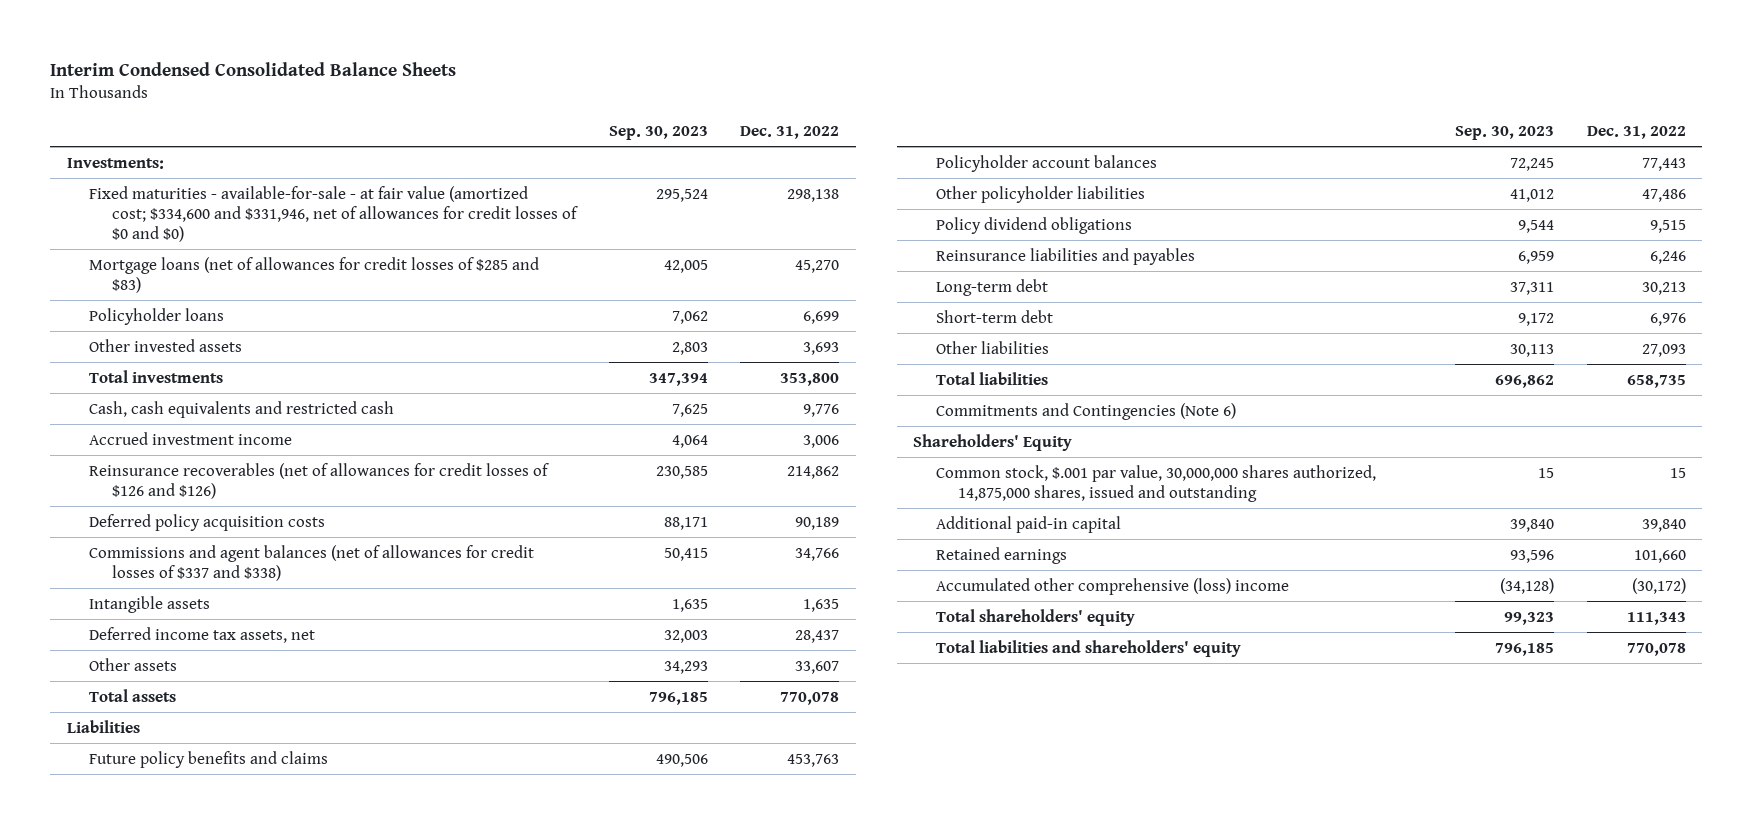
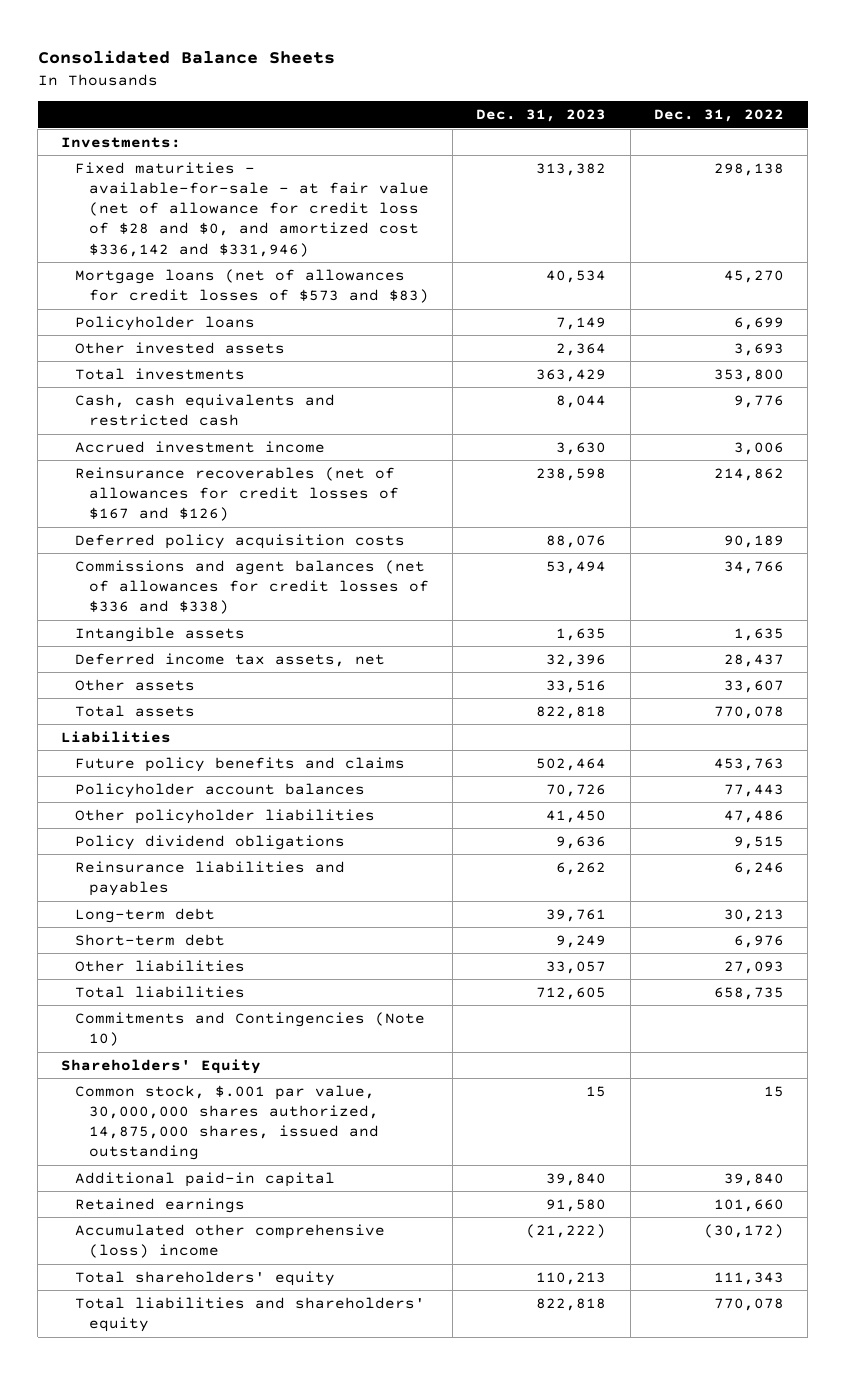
- Interim Condensed Consolidated Balance Sheets
+ Consolidated Balance Sheets
- | Sep. 30, 2023 | Dec. 31, 2022
+ | Dec. 31, 2023 | Dec. 31, 2022
- Fixed maturities - available-for-sale - at fair value (amortized cost; $334,600 and $331,946, net of allowances for credit losses of $0 and $0) | 295,524 | 298,138
- Mortgage loans (net of allowances for credit losses of $285 and $83) | 42,005 | 45,270
+ Fixed maturities - available-for-sale - at fair value (net of allowance for credit loss of $28 and $0, and amortized cost $336,142 and $331,946) | 313,382 | 298,138
+ Mortgage loans (net of allowances for credit losses of $573 and $83) | 40,534 | 45,270
- Reinsurance recoverables (net of allowances for credit losses of $126 and $126) | 230,585 | 214,862
+ Reinsurance recoverables (net of allowances for credit losses of $167 and $126) | 238,598 | 214,862
- Commissions and agent balances (net of allowances for credit losses of $337 and $338) | 50,415 | 34,766
+ Commissions and agent balances (net of allowances for credit losses of $336 and $338) | 53,494 | 34,766
- Commitments and Contingencies (Note 6)
+ Commitments and Contingencies (Note 10)

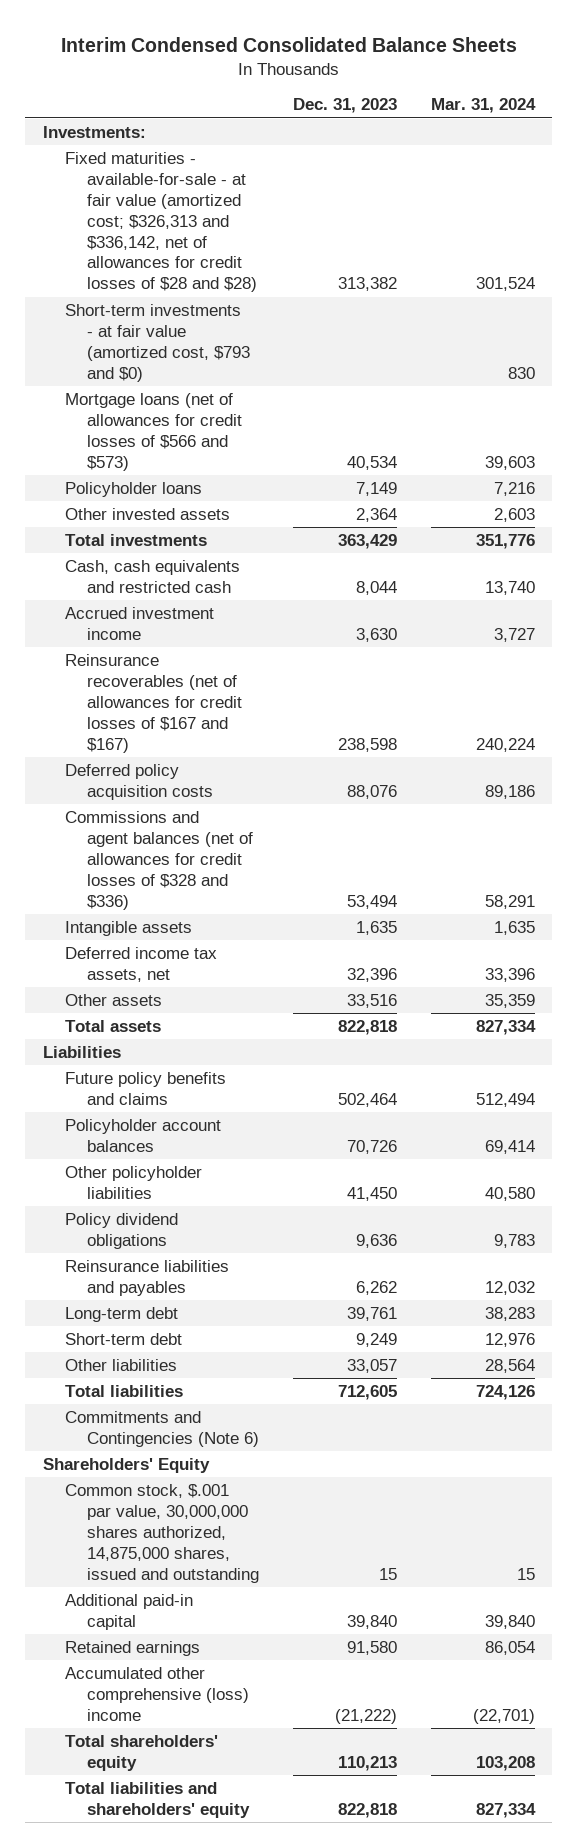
- Consolidated Balance Sheets
+ Interim Condensed Consolidated Balance Sheets
- | Dec. 31, 2023 | Dec. 31, 2022
+ | Dec. 31, 2023 | Mar. 31, 2024
- Fixed maturities - available-for-sale - at fair value (net of allowance for credit loss of $28 and $0, and amortized cost $336,142 and $331,946) | 313,382 | 298,138
- Mortgage loans (net of allowances for credit losses of $573 and $83) | 40,534 | 45,270
+ Fixed maturities - available-for-sale - at fair value (amortized cost; $326,313 and $336,142, net of allowances for credit losses of $28 and $28) | 313,382 | 301,524
+ Short-term investments - at fair value (amortized cost, $793 and $0) | | 830
+ Mortgage loans (net of allowances for credit losses of $566 and $573) | 40,534 | 39,603
- Reinsurance recoverables (net of allowances for credit losses of $167 and $126) | 238,598 | 214,862
+ Reinsurance recoverables (net of allowances for credit losses of $167 and $167) | 238,598 | 240,224
- Commissions and agent balances (net of allowances for credit losses of $336 and $338) | 53,494 | 34,766
+ Commissions and agent balances (net of allowances for credit losses of $328 and $336) | 53,494 | 58,291
- Commitments and Contingencies (Note 10)
+ Commitments and Contingencies (Note 6)

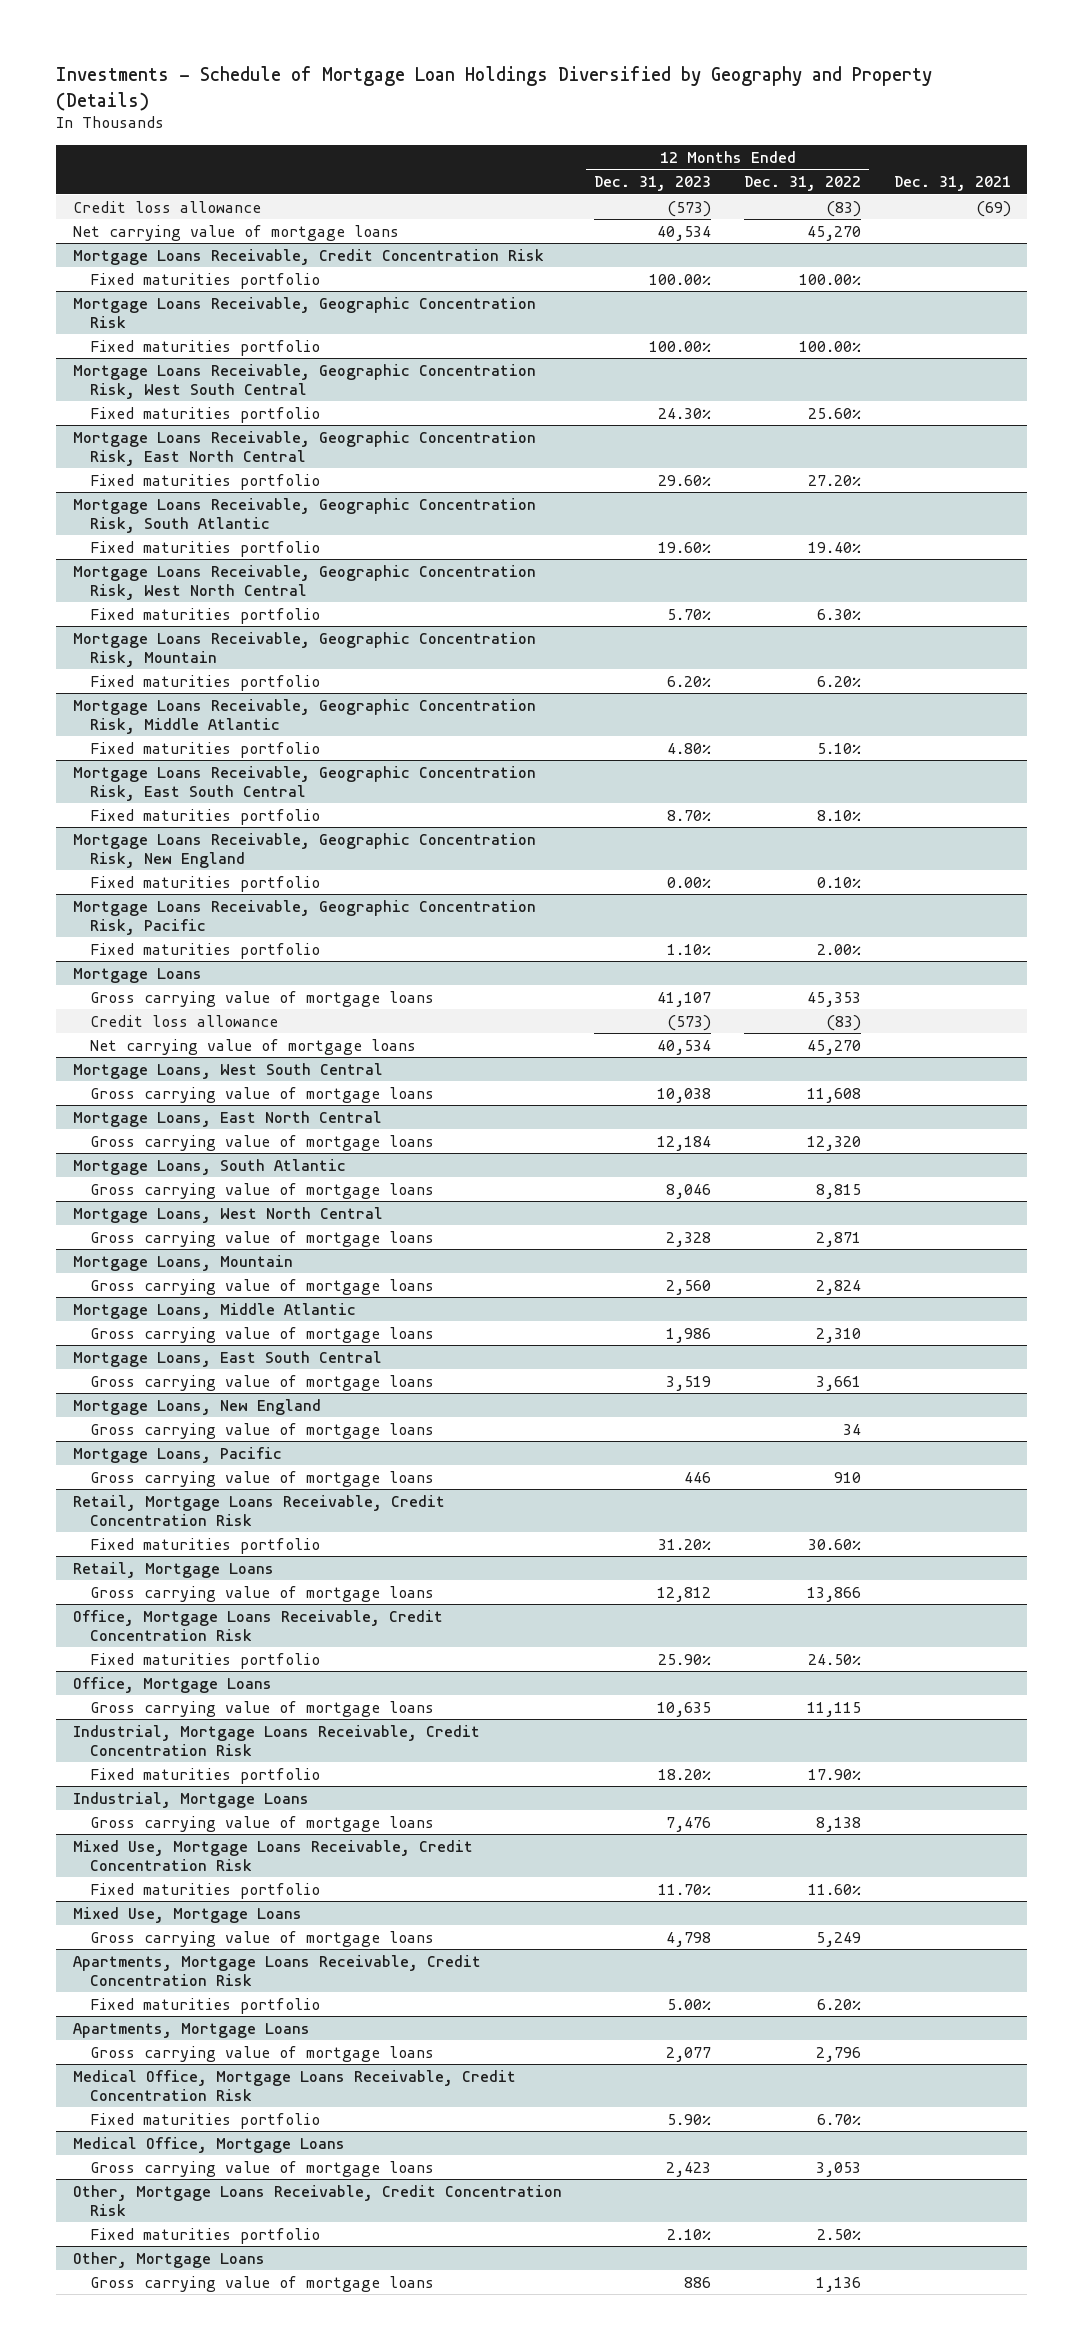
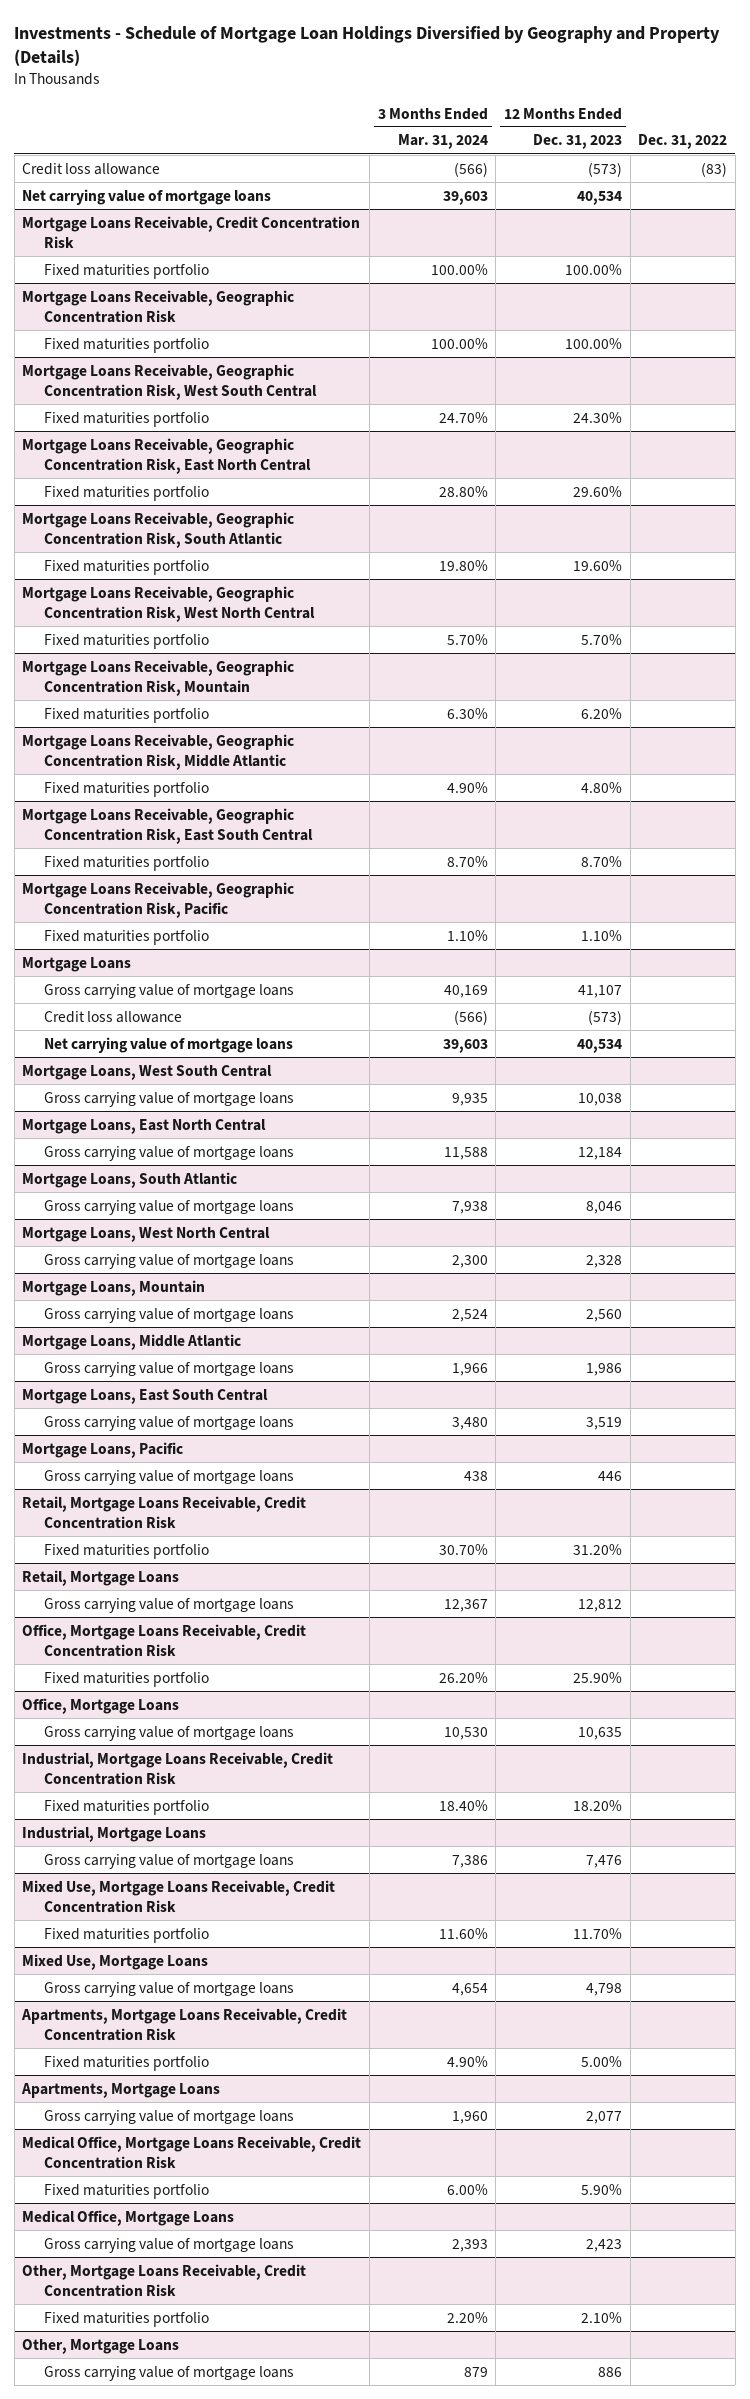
- | 12 Months Ended Dec. 31, 2023 | 12 Months Ended Dec. 31, 2022 | Dec. 31, 2021
+ | 3 Months Ended Mar. 31, 2024 | 12 Months Ended Dec. 31, 2023 | Dec. 31, 2022
- Mortgage Loans Receivable, Geographic Concentration Risk, New England
- Fixed maturities portfolio | 0.00% | 0.10% |
- Mortgage Loans, New England
- Gross carrying value of mortgage loans | | 34 |

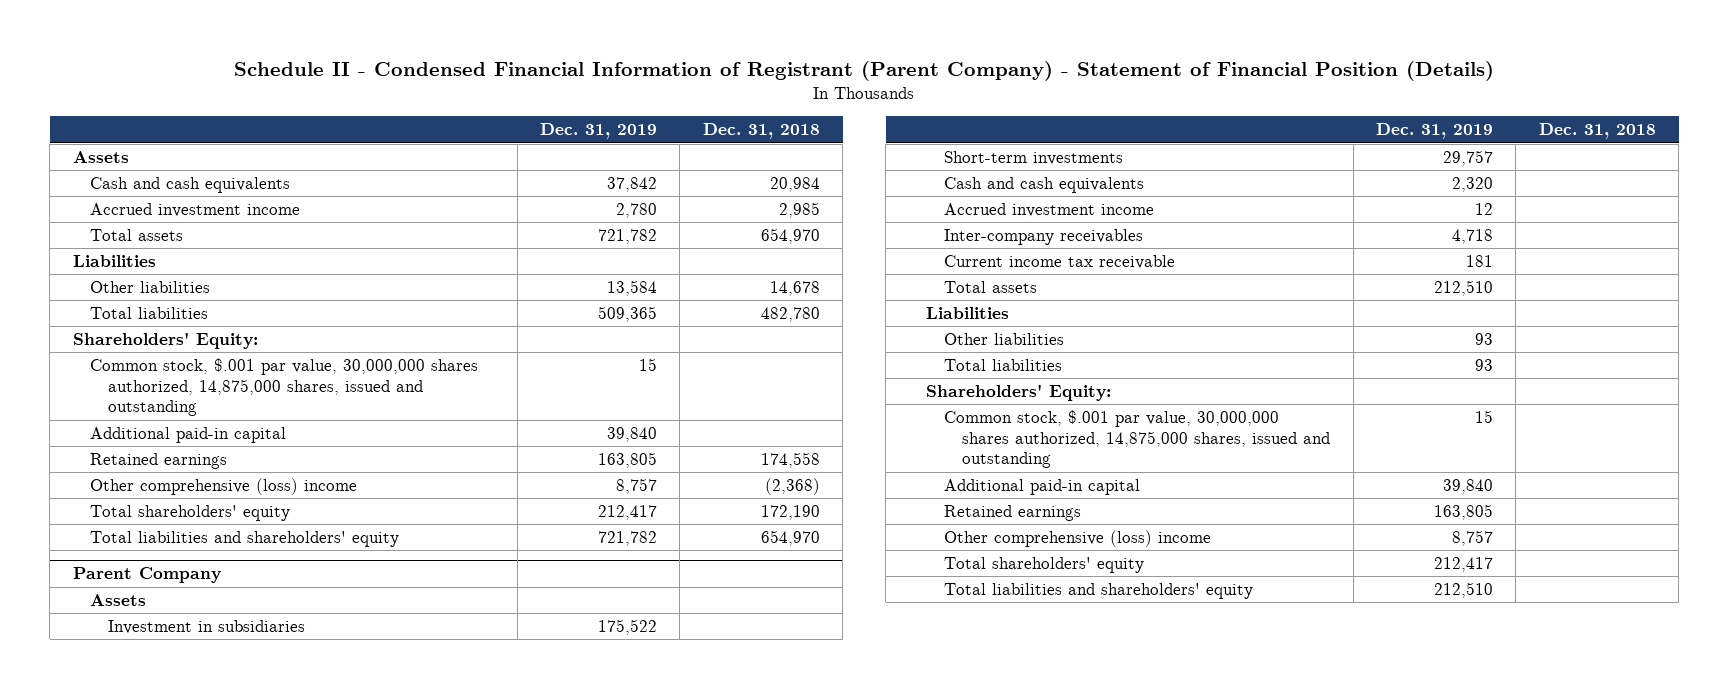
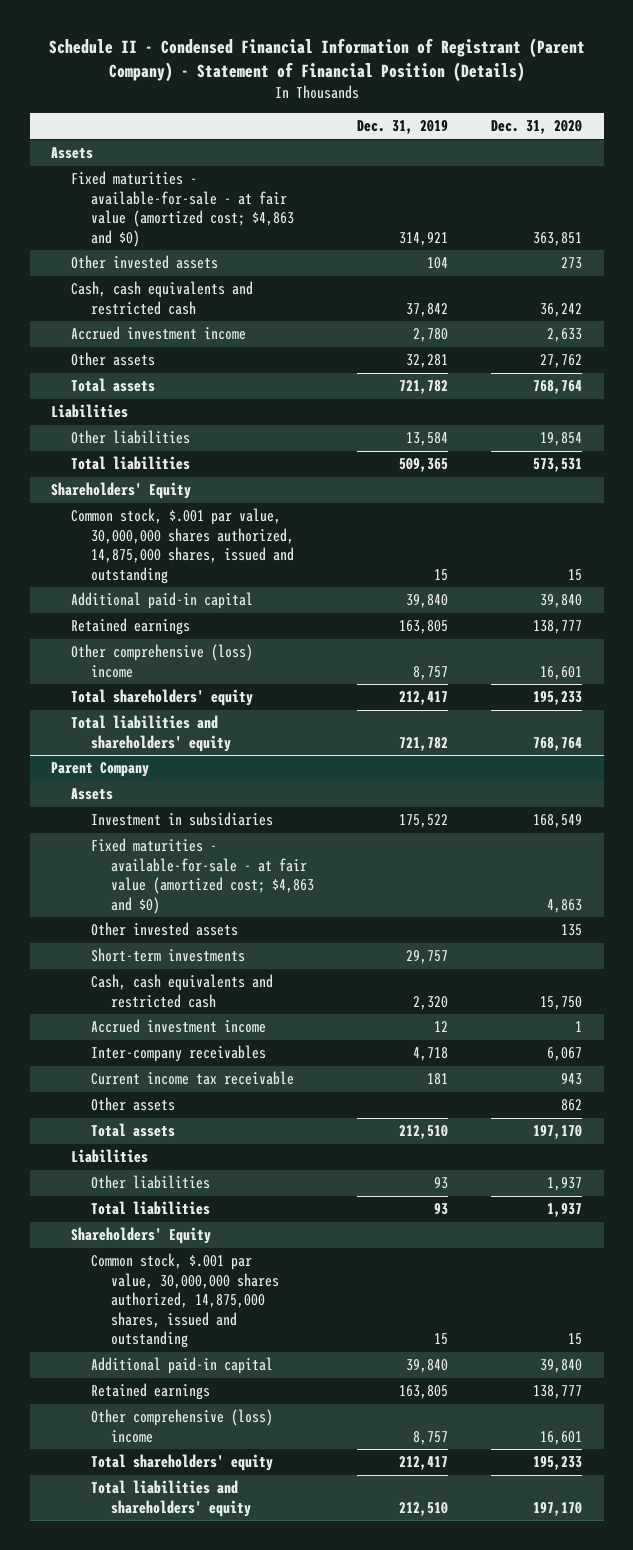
- | Dec. 31, 2019 | Dec. 31, 2018
+ | Dec. 31, 2019 | Dec. 31, 2020
- Cash and cash equivalents | 37,842 | 20,984
+ Fixed maturities - available-for-sale - at fair value (amortized cost; $4,863 and $0) | 314,921 | 363,851
+ Other invested assets | 104 | 273
+ Cash, cash equivalents and restricted cash | 37,842 | 36,242
+ Other assets | 32,281 | 27,762
- Shareholders' Equity:
+ Shareholders' Equity
@ Parent Company
+ Fixed maturities - available-for-sale - at fair value (amortized cost; $4,863 and $0) | | 4,863
+ Other invested assets | | 135
- Cash and cash equivalents | 2,320 |
+ Cash, cash equivalents and restricted cash | 2,320 | 15,750
+ Other assets | | 862
- Shareholders' Equity:
+ Shareholders' Equity

